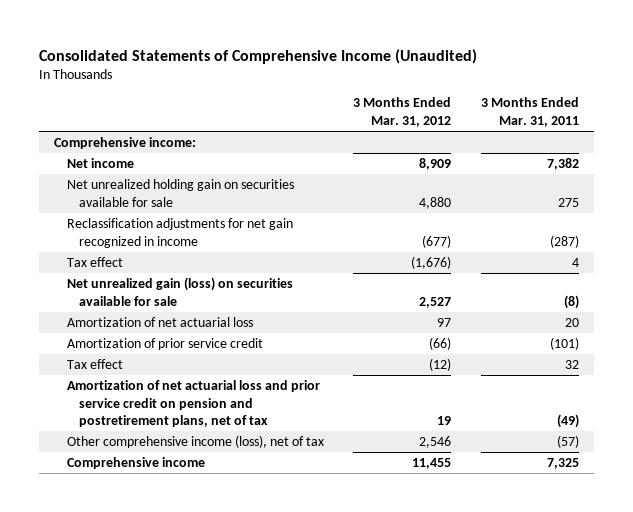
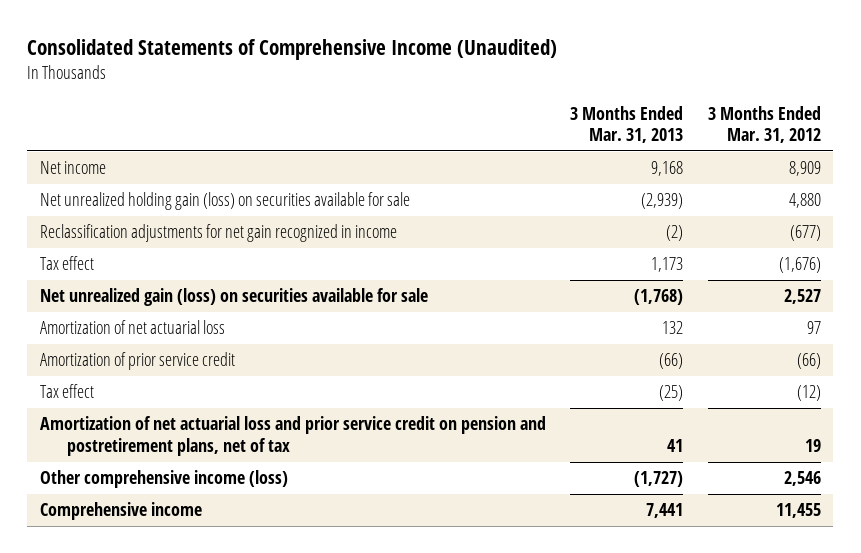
- | 3 Months Ended Mar. 31, 2012 | 3 Months Ended Mar. 31, 2011
+ | 3 Months Ended Mar. 31, 2013 | 3 Months Ended Mar. 31, 2012
- Comprehensive income:
- Net unrealized holding gain on securities available for sale | 4,880 | 275
+ Net unrealized holding gain (loss) on securities available for sale | (2,939) | 4,880
- Other comprehensive income (loss), net of tax | 2,546 | (57)
+ Other comprehensive income (loss) | (1,727) | 2,546

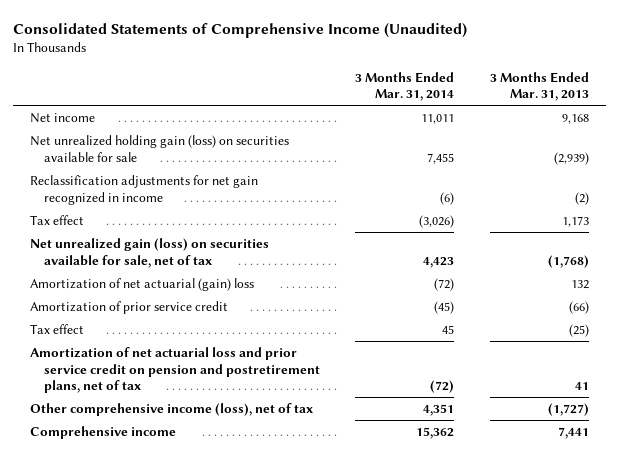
- | 3 Months Ended Mar. 31, 2013 | 3 Months Ended Mar. 31, 2012
+ | 3 Months Ended Mar. 31, 2014 | 3 Months Ended Mar. 31, 2013
- Net unrealized gain (loss) on securities available for sale | (1,768) | 2,527
- Amortization of net actuarial loss | 132 | 97
+ Net unrealized gain (loss) on securities available for sale, net of tax | 4,423 | (1,768)
+ Amortization of net actuarial (gain) loss | (72) | 132
- Other comprehensive income (loss) | (1,727) | 2,546
+ Other comprehensive income (loss), net of tax | 4,351 | (1,727)

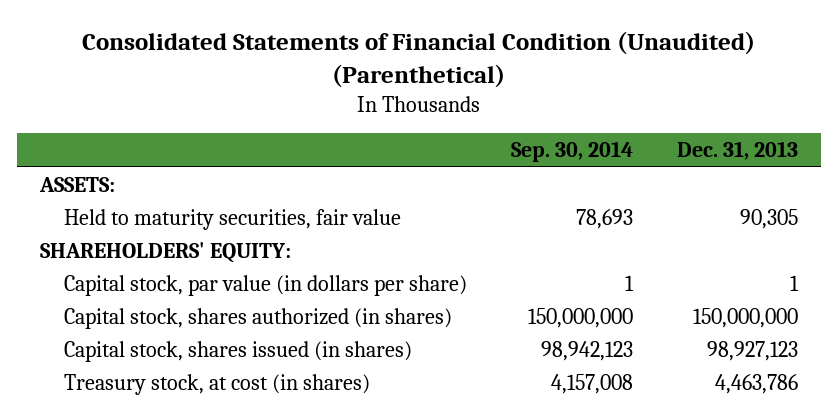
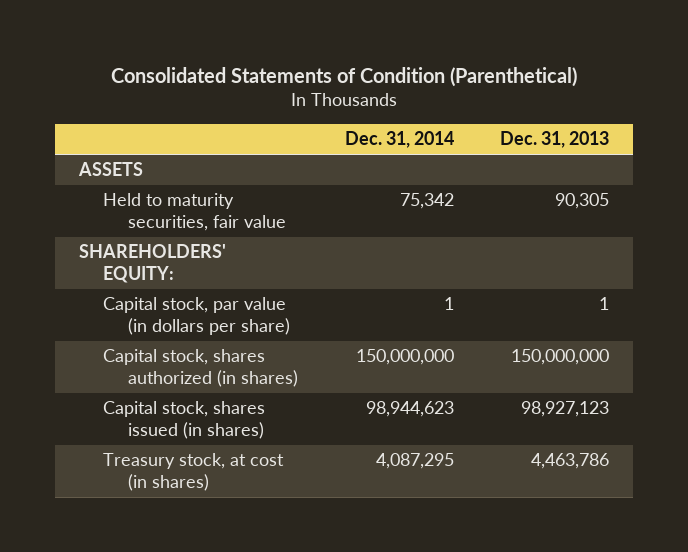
- Consolidated Statements of Financial Condition (Unaudited) (Parenthetical)
+ Consolidated Statements of Condition (Parenthetical)
- | Sep. 30, 2014 | Dec. 31, 2013
+ | Dec. 31, 2014 | Dec. 31, 2013
- ASSETS:
+ ASSETS

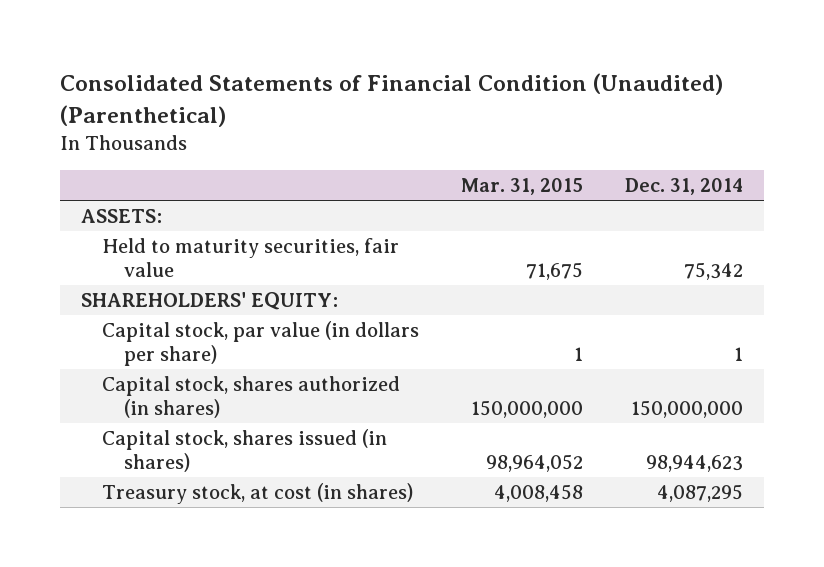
- Consolidated Statements of Condition (Parenthetical)
+ Consolidated Statements of Financial Condition (Unaudited) (Parenthetical)
- | Dec. 31, 2014 | Dec. 31, 2013
+ | Mar. 31, 2015 | Dec. 31, 2014
- ASSETS
+ ASSETS:

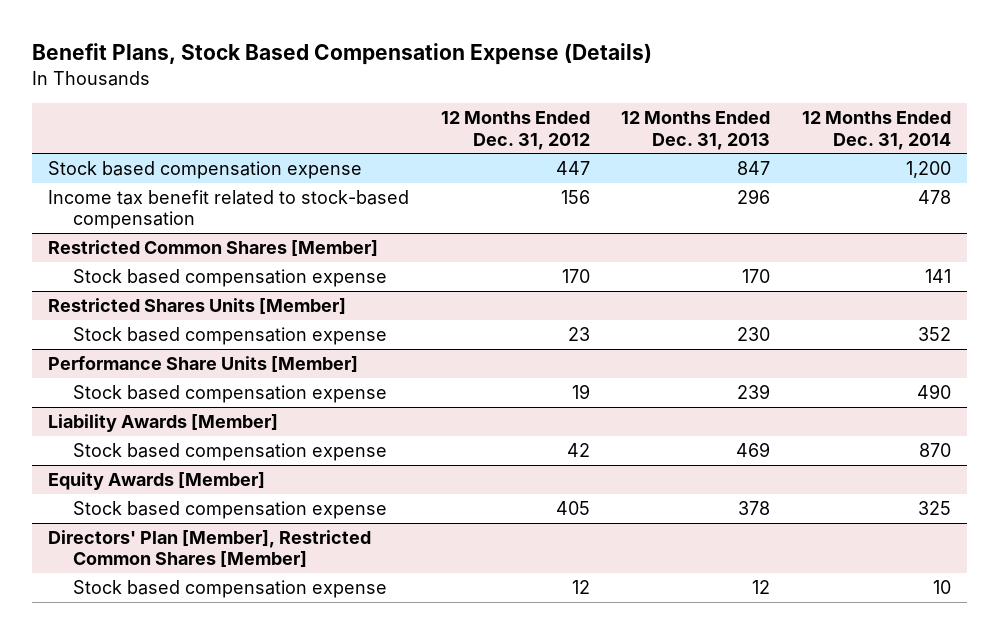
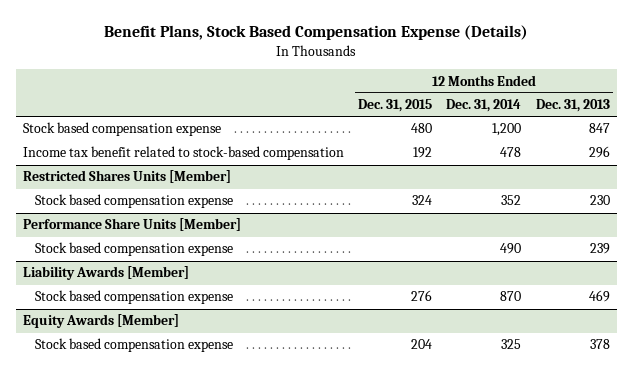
- | 12 Months Ended Dec. 31, 2012 | 12 Months Ended Dec. 31, 2013 | 12 Months Ended Dec. 31, 2014
+ | 12 Months Ended Dec. 31, 2015 | 12 Months Ended Dec. 31, 2014 | 12 Months Ended Dec. 31, 2013
- Restricted Common Shares [Member]
- Stock based compensation expense | 170 | 170 | 141
- Directors' Plan [Member], Restricted Common Shares [Member]
- Stock based compensation expense | 12 | 12 | 10

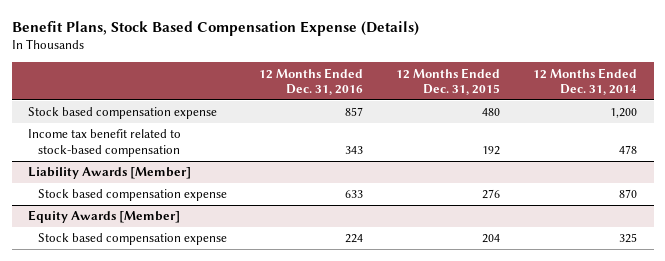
- | 12 Months Ended Dec. 31, 2015 | 12 Months Ended Dec. 31, 2014 | 12 Months Ended Dec. 31, 2013
+ | 12 Months Ended Dec. 31, 2016 | 12 Months Ended Dec. 31, 2015 | 12 Months Ended Dec. 31, 2014
- Restricted Shares Units [Member]
- Stock based compensation expense | 324 | 352 | 230
- Performance Share Units [Member]
- Stock based compensation expense | | 490 | 239

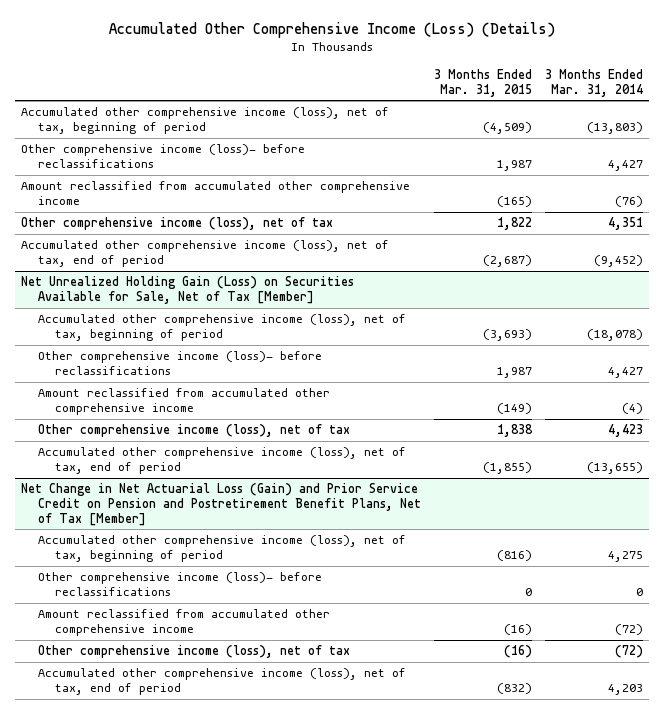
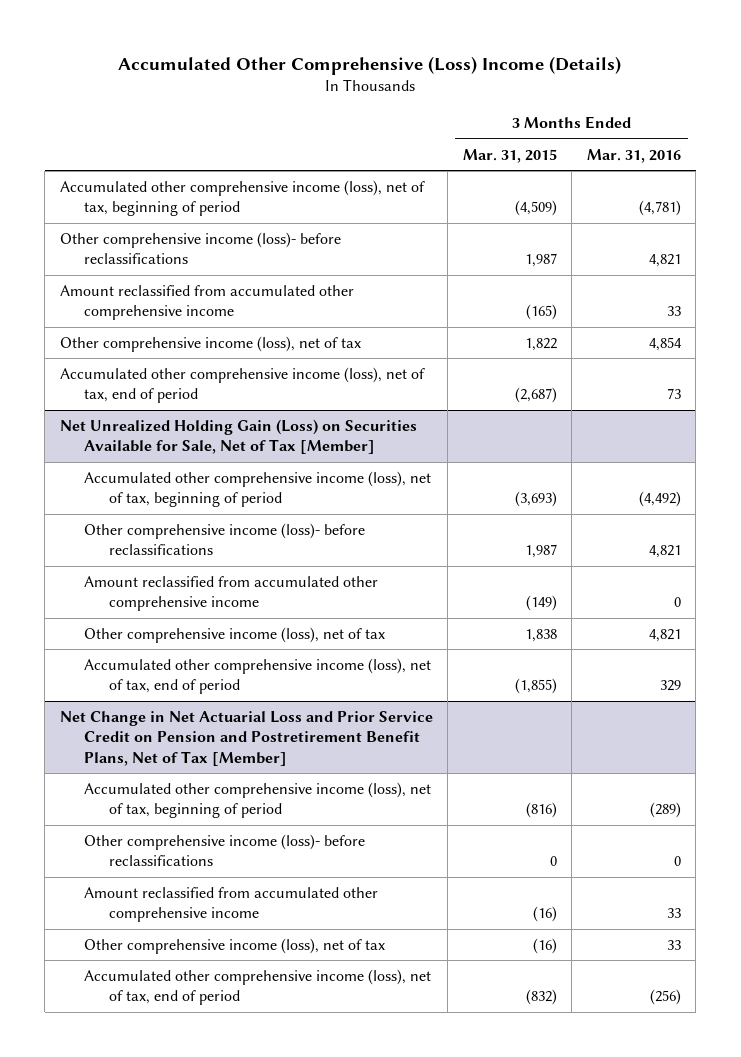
- Accumulated Other Comprehensive Income (Loss) (Details)
+ Accumulated Other Comprehensive (Loss) Income (Details)
- | 3 Months Ended Mar. 31, 2015 | 3 Months Ended Mar. 31, 2014
+ | 3 Months Ended Mar. 31, 2015 | 3 Months Ended Mar. 31, 2016
- Net Change in Net Actuarial Loss (Gain) and Prior Service Credit on Pension and Postretirement Benefit Plans, Net of Tax [Member]
+ Net Change in Net Actuarial Loss and Prior Service Credit on Pension and Postretirement Benefit Plans, Net of Tax [Member]

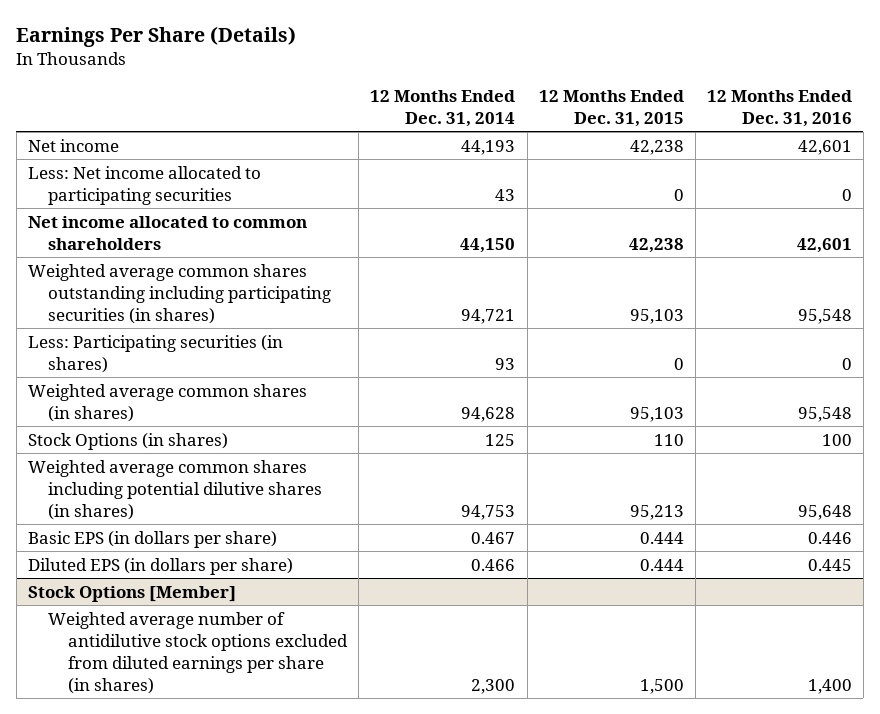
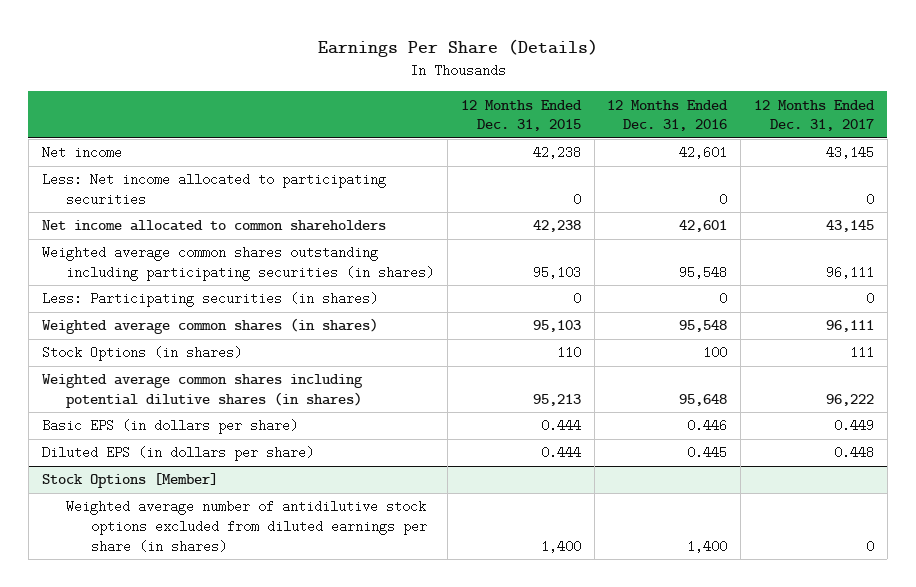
- | 12 Months Ended Dec. 31, 2014 | 12 Months Ended Dec. 31, 2015 | 12 Months Ended Dec. 31, 2016
+ | 12 Months Ended Dec. 31, 2015 | 12 Months Ended Dec. 31, 2016 | 12 Months Ended Dec. 31, 2017
@ Stock Options [Member]
- Weighted average number of antidilutive stock options excluded from diluted earnings per share (in shares) | 2,300 | 1,500 | 1,400
+ Weighted average number of antidilutive stock options excluded from diluted earnings per share (in shares) | 1,400 | 1,400 | 0

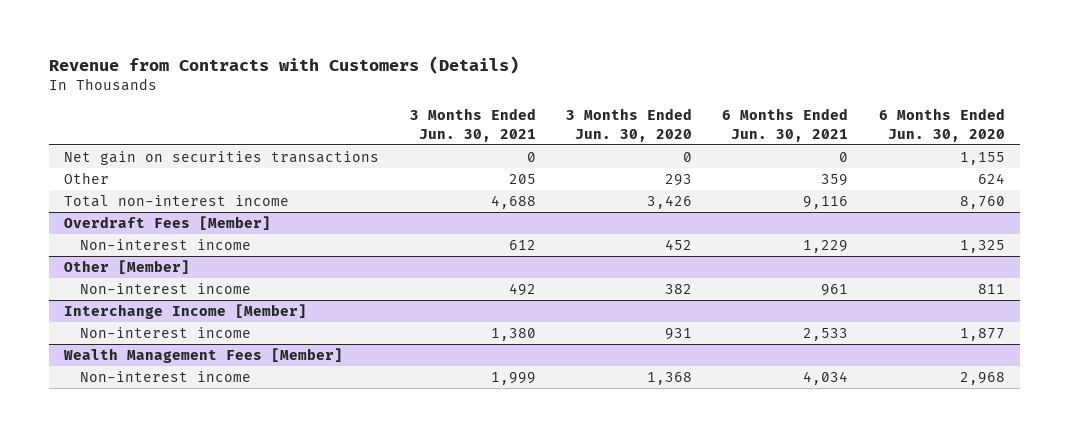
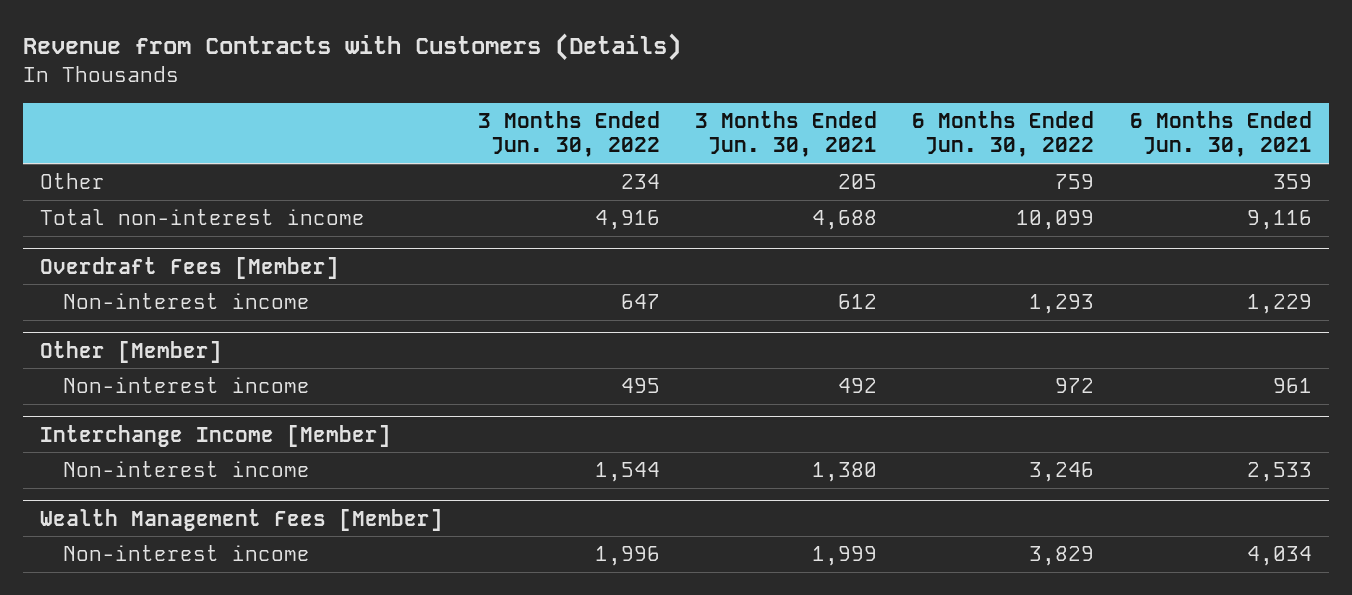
- | 3 Months Ended Jun. 30, 2021 | 3 Months Ended Jun. 30, 2020 | 6 Months Ended Jun. 30, 2021 | 6 Months Ended Jun. 30, 2020
+ | 3 Months Ended Jun. 30, 2022 | 3 Months Ended Jun. 30, 2021 | 6 Months Ended Jun. 30, 2022 | 6 Months Ended Jun. 30, 2021
- Net gain on securities transactions | 0 | 0 | 0 | 1,155

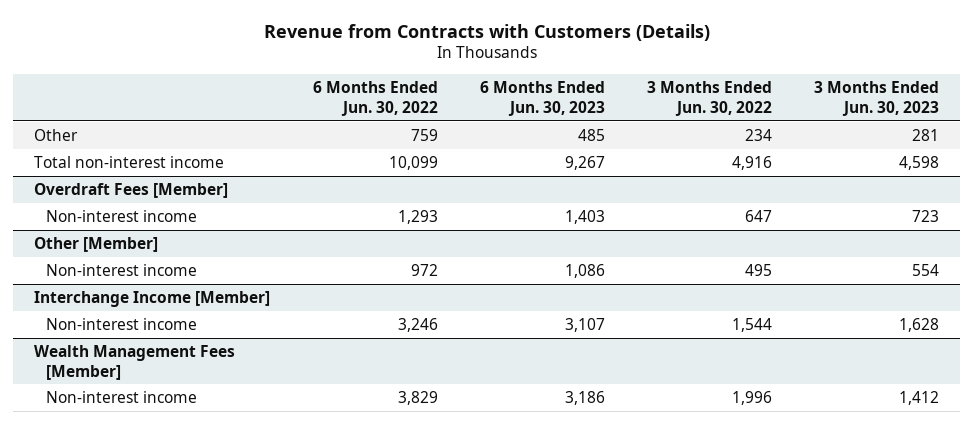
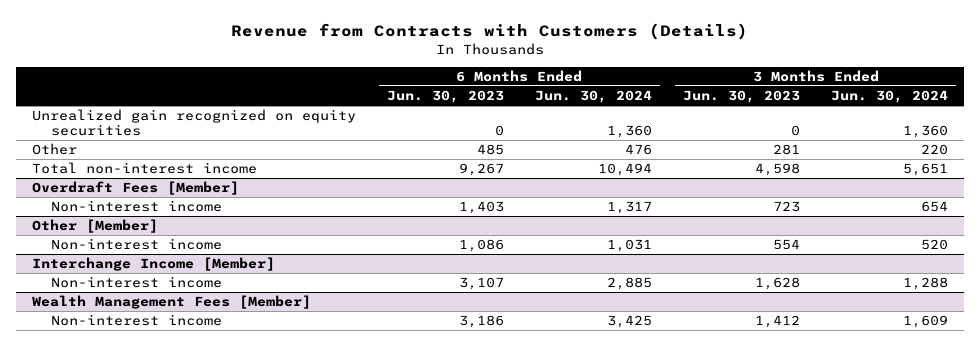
- | 6 Months Ended Jun. 30, 2022 | 6 Months Ended Jun. 30, 2023 | 3 Months Ended Jun. 30, 2022 | 3 Months Ended Jun. 30, 2023
+ | 6 Months Ended Jun. 30, 2023 | 6 Months Ended Jun. 30, 2024 | 3 Months Ended Jun. 30, 2023 | 3 Months Ended Jun. 30, 2024
+ Unrealized gain recognized on equity securities | 0 | 1,360 | 0 | 1,360

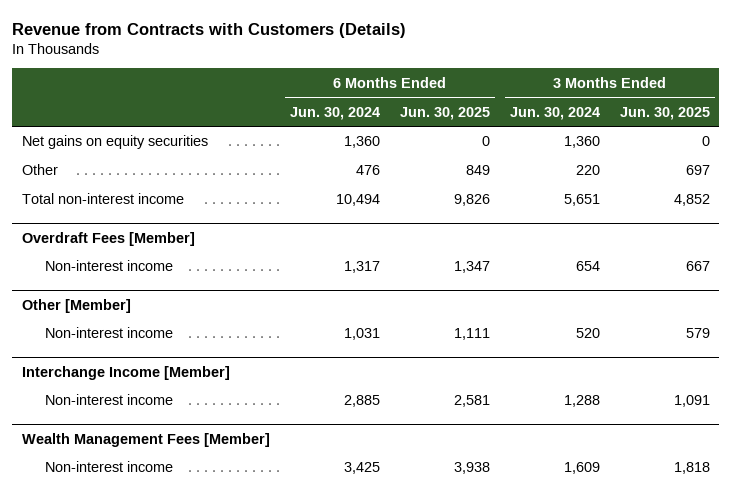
- | 6 Months Ended Jun. 30, 2023 | 6 Months Ended Jun. 30, 2024 | 3 Months Ended Jun. 30, 2023 | 3 Months Ended Jun. 30, 2024
+ | 6 Months Ended Jun. 30, 2024 | 6 Months Ended Jun. 30, 2025 | 3 Months Ended Jun. 30, 2024 | 3 Months Ended Jun. 30, 2025
- Unrealized gain recognized on equity securities | 0 | 1,360 | 0 | 1,360
+ Net gains on equity securities | 1,360 | 0 | 1,360 | 0

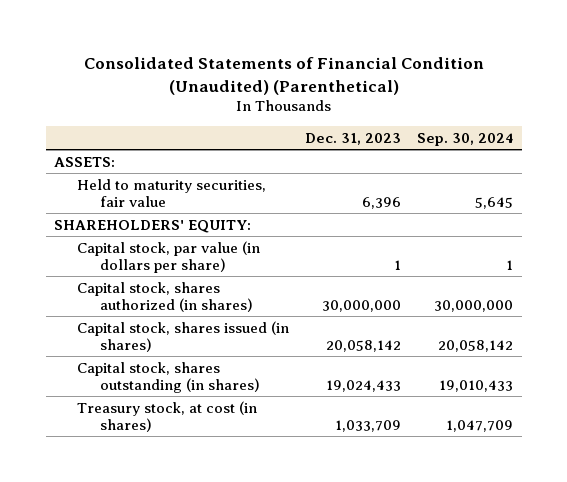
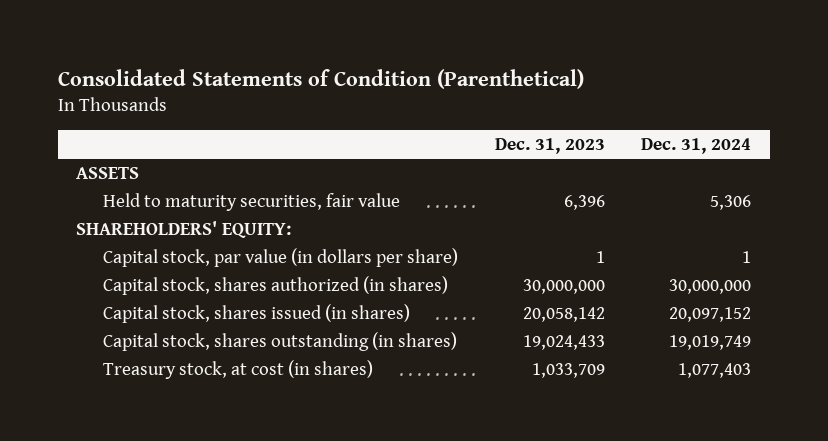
- Consolidated Statements of Financial Condition (Unaudited) (Parenthetical)
+ Consolidated Statements of Condition (Parenthetical)
- | Dec. 31, 2023 | Sep. 30, 2024
+ | Dec. 31, 2023 | Dec. 31, 2024
- ASSETS:
+ ASSETS

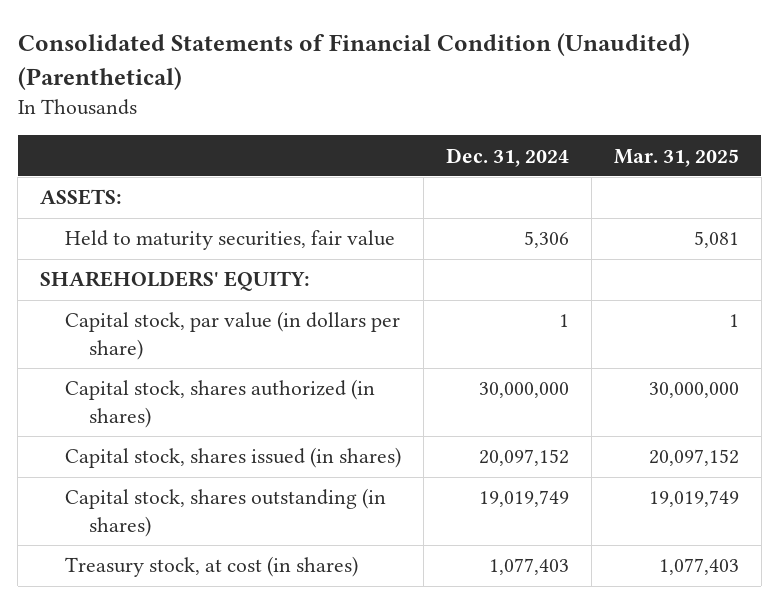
- Consolidated Statements of Condition (Parenthetical)
+ Consolidated Statements of Financial Condition (Unaudited) (Parenthetical)
- | Dec. 31, 2023 | Dec. 31, 2024
+ | Dec. 31, 2024 | Mar. 31, 2025
- ASSETS
+ ASSETS:

